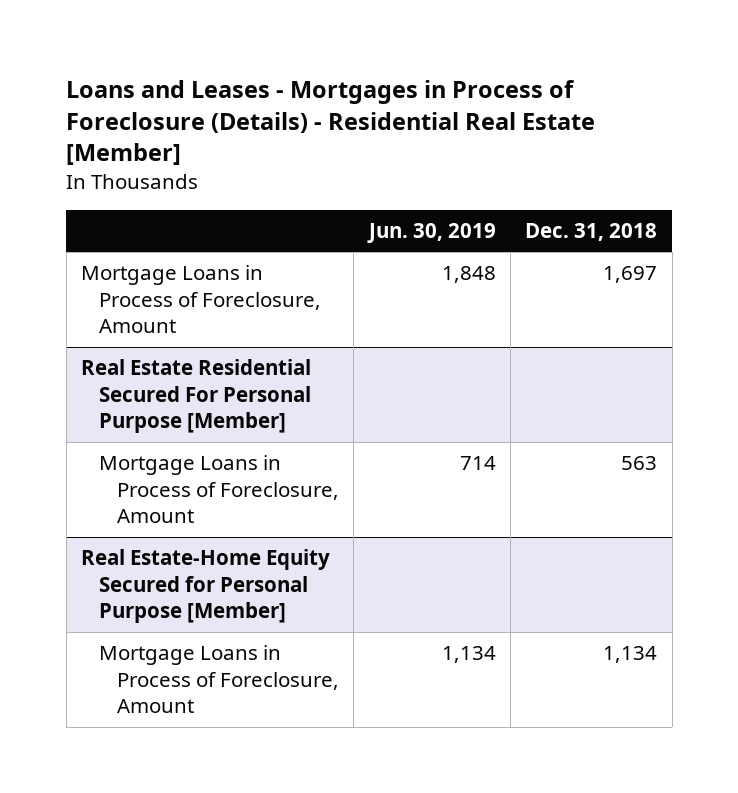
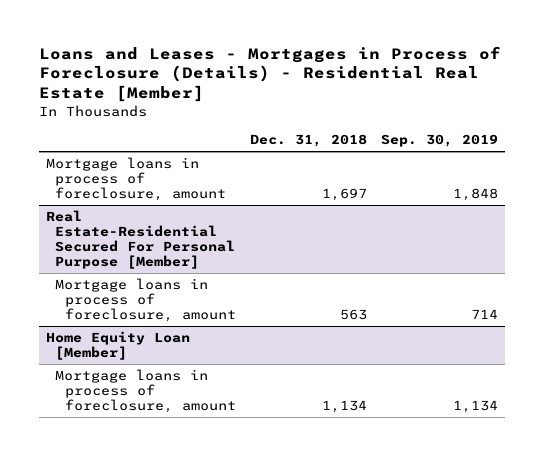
- | Jun. 30, 2019 | Dec. 31, 2018
+ | Dec. 31, 2018 | Sep. 30, 2019
- Mortgage Loans in Process of Foreclosure, Amount | 1,848 | 1,697
- Real Estate Residential Secured For Personal Purpose [Member]
- Mortgage Loans in Process of Foreclosure, Amount | 714 | 563
- Real Estate-Home Equity Secured for Personal Purpose [Member]
- Mortgage Loans in Process of Foreclosure, Amount | 1,134 | 1,134
+ Mortgage loans in process of foreclosure, amount | 1,697 | 1,848
+ Real Estate-Residential Secured For Personal Purpose [Member]
+ Mortgage loans in process of foreclosure, amount | 563 | 714
+ Home Equity Loan [Member]
+ Mortgage loans in process of foreclosure, amount | 1,134 | 1,134

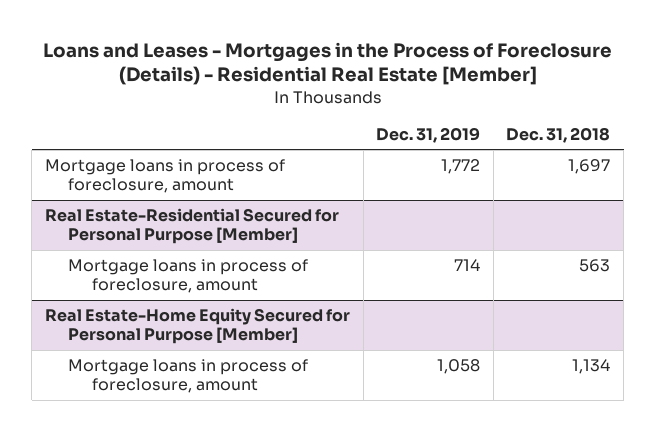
- Loans and Leases - Mortgages in Process of Foreclosure (Details) - Residential Real Estate [Member]
+ Loans and Leases - Mortgages in the Process of Foreclosure (Details) - Residential Real Estate [Member]
- | Dec. 31, 2018 | Sep. 30, 2019
+ | Dec. 31, 2019 | Dec. 31, 2018
- Real Estate-Residential Secured For Personal Purpose [Member]
+ Real Estate-Residential Secured for Personal Purpose [Member]
- Home Equity Loan [Member]
+ Real Estate-Home Equity Secured for Personal Purpose [Member]

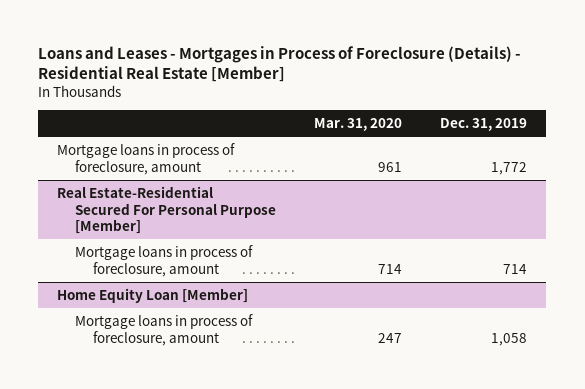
- Loans and Leases - Mortgages in the Process of Foreclosure (Details) - Residential Real Estate [Member]
+ Loans and Leases - Mortgages in Process of Foreclosure (Details) - Residential Real Estate [Member]
- | Dec. 31, 2019 | Dec. 31, 2018
+ | Mar. 31, 2020 | Dec. 31, 2019
- Real Estate-Residential Secured for Personal Purpose [Member]
+ Real Estate-Residential Secured For Personal Purpose [Member]
- Real Estate-Home Equity Secured for Personal Purpose [Member]
+ Home Equity Loan [Member]

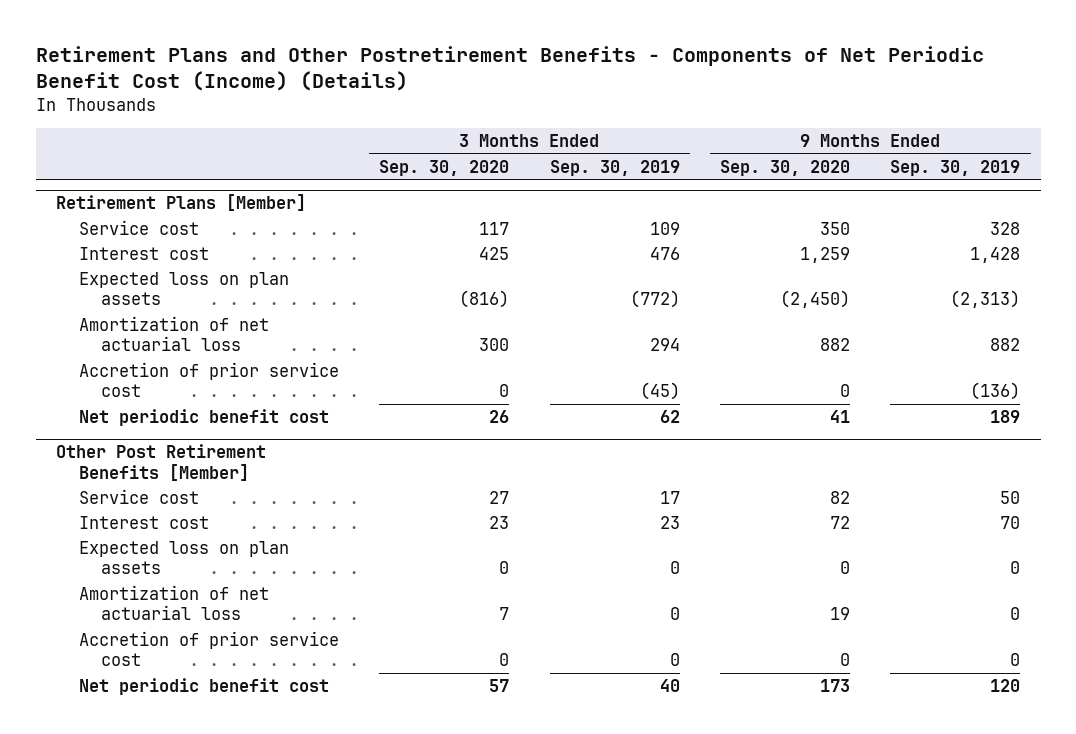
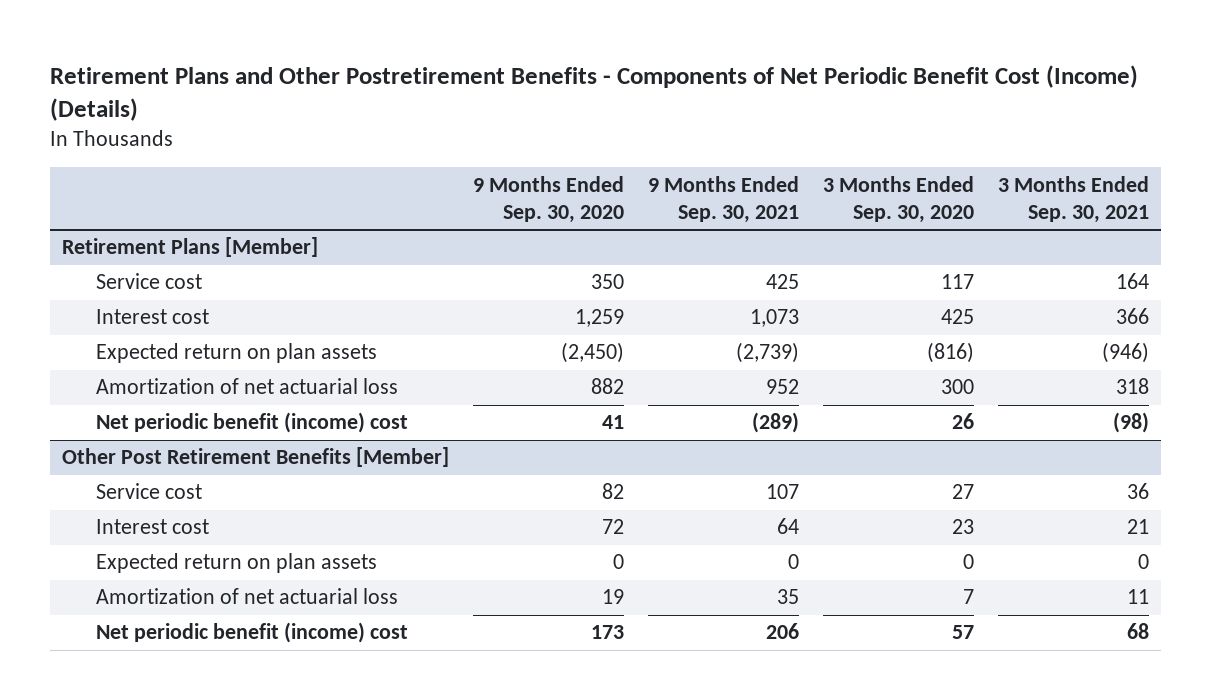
- | 3 Months Ended Sep. 30, 2020 | 3 Months Ended Sep. 30, 2019 | 9 Months Ended Sep. 30, 2020 | 9 Months Ended Sep. 30, 2019
+ | 9 Months Ended Sep. 30, 2020 | 9 Months Ended Sep. 30, 2021 | 3 Months Ended Sep. 30, 2020 | 3 Months Ended Sep. 30, 2021
@ Retirement Plans [Member]
- Expected loss on plan assets | (816) | (772) | (2,450) | (2,313)
+ Expected return on plan assets | (2,450) | (2,739) | (816) | (946)
- Accretion of prior service cost | 0 | (45) | 0 | (136)
- Net periodic benefit cost | 26 | 62 | 41 | 189
+ Net periodic benefit (income) cost | 41 | (289) | 26 | (98)
@ Other Post Retirement Benefits [Member]
- Expected loss on plan assets | 0 | 0 | 0 | 0
+ Expected return on plan assets | 0 | 0 | 0 | 0
- Accretion of prior service cost | 0 | 0 | 0 | 0
- Net periodic benefit cost | 57 | 40 | 173 | 120
+ Net periodic benefit (income) cost | 173 | 206 | 57 | 68

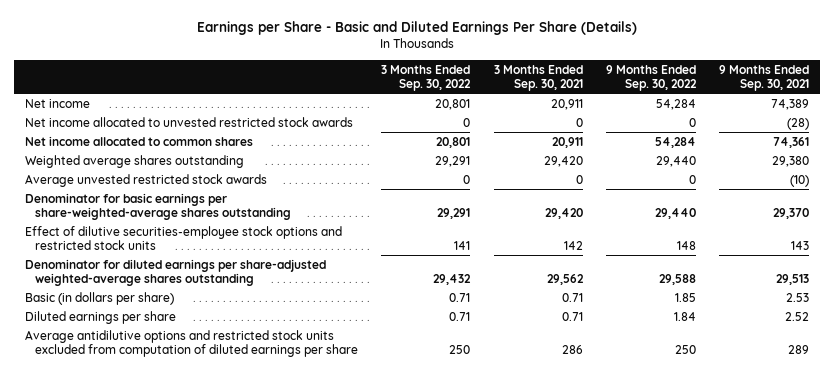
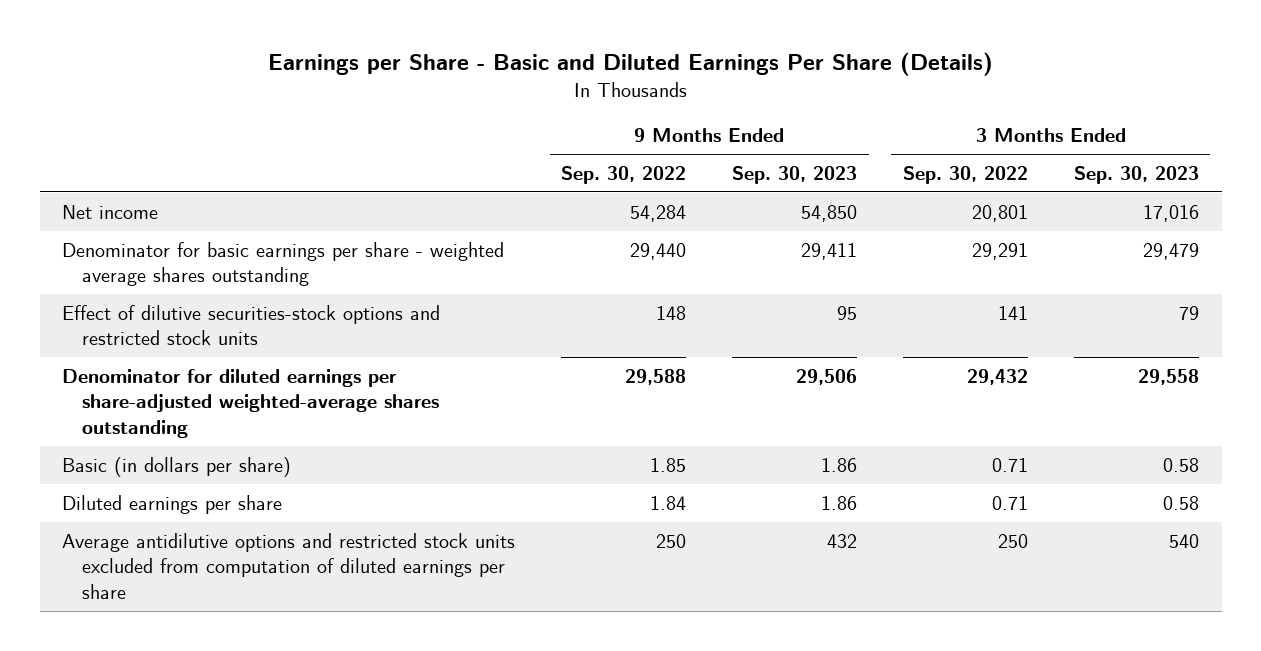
- | 3 Months Ended Sep. 30, 2022 | 3 Months Ended Sep. 30, 2021 | 9 Months Ended Sep. 30, 2022 | 9 Months Ended Sep. 30, 2021
+ | 9 Months Ended Sep. 30, 2022 | 9 Months Ended Sep. 30, 2023 | 3 Months Ended Sep. 30, 2022 | 3 Months Ended Sep. 30, 2023
- Net income allocated to unvested restricted stock awards | 0 | 0 | 0 | (28)
- Net income allocated to common shares | 20,801 | 20,911 | 54,284 | 74,361
- Weighted average shares outstanding | 29,291 | 29,420 | 29,440 | 29,380
- Average unvested restricted stock awards | 0 | 0 | 0 | (10)
- Denominator for basic earnings per share-weighted-average shares outstanding | 29,291 | 29,420 | 29,440 | 29,370
- Effect of dilutive securities-employee stock options and restricted stock units | 141 | 142 | 148 | 143
+ Denominator for basic earnings per share - weighted average shares outstanding | 29,440 | 29,411 | 29,291 | 29,479
+ Effect of dilutive securities-stock options and restricted stock units | 148 | 95 | 141 | 79

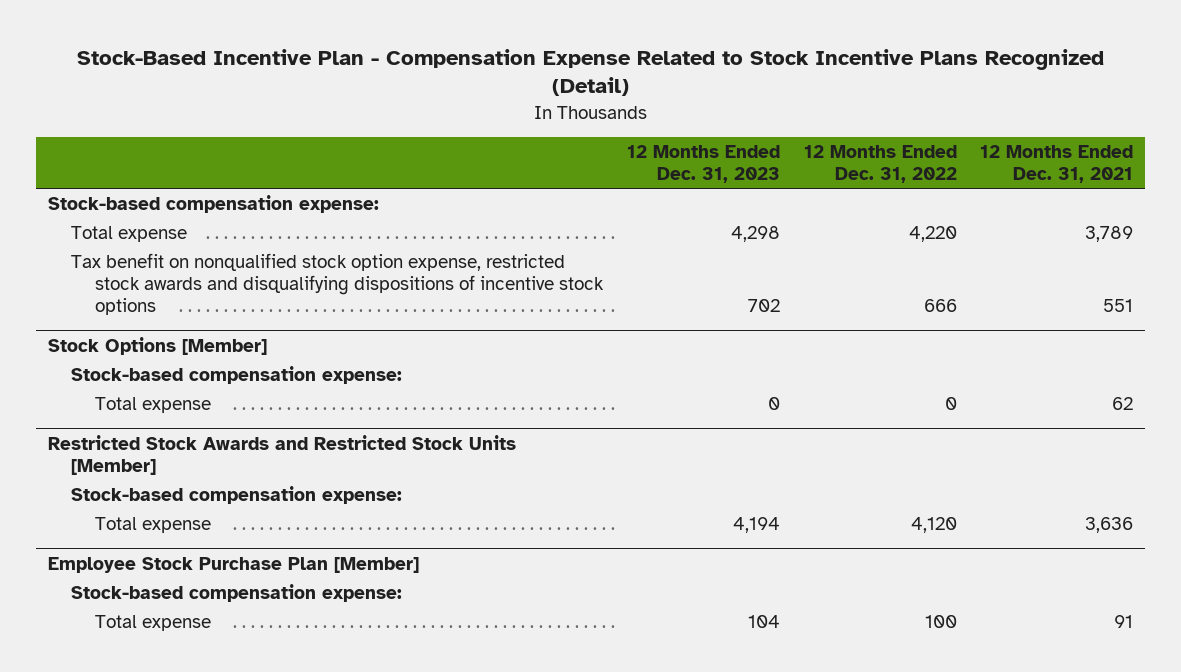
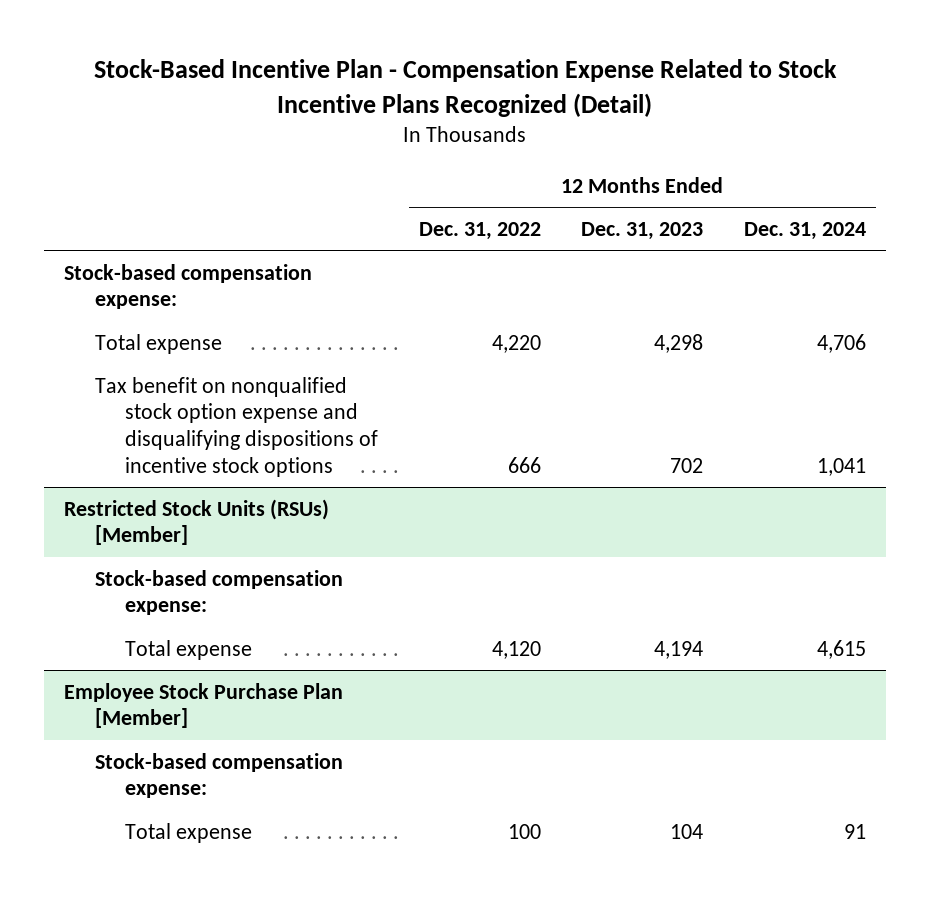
- | 12 Months Ended Dec. 31, 2023 | 12 Months Ended Dec. 31, 2022 | 12 Months Ended Dec. 31, 2021
+ | 12 Months Ended Dec. 31, 2022 | 12 Months Ended Dec. 31, 2023 | 12 Months Ended Dec. 31, 2024
- Tax benefit on nonqualified stock option expense, restricted stock awards and disqualifying dispositions of incentive stock options | 702 | 666 | 551
- Stock Options [Member]
- Stock-based compensation expense:
- Total expense | 0 | 0 | 62
- Restricted Stock Awards and Restricted Stock Units [Member]
+ Tax benefit on nonqualified stock option expense and disqualifying dispositions of incentive stock options | 666 | 702 | 1,041
+ Restricted Stock Units (RSUs) [Member]

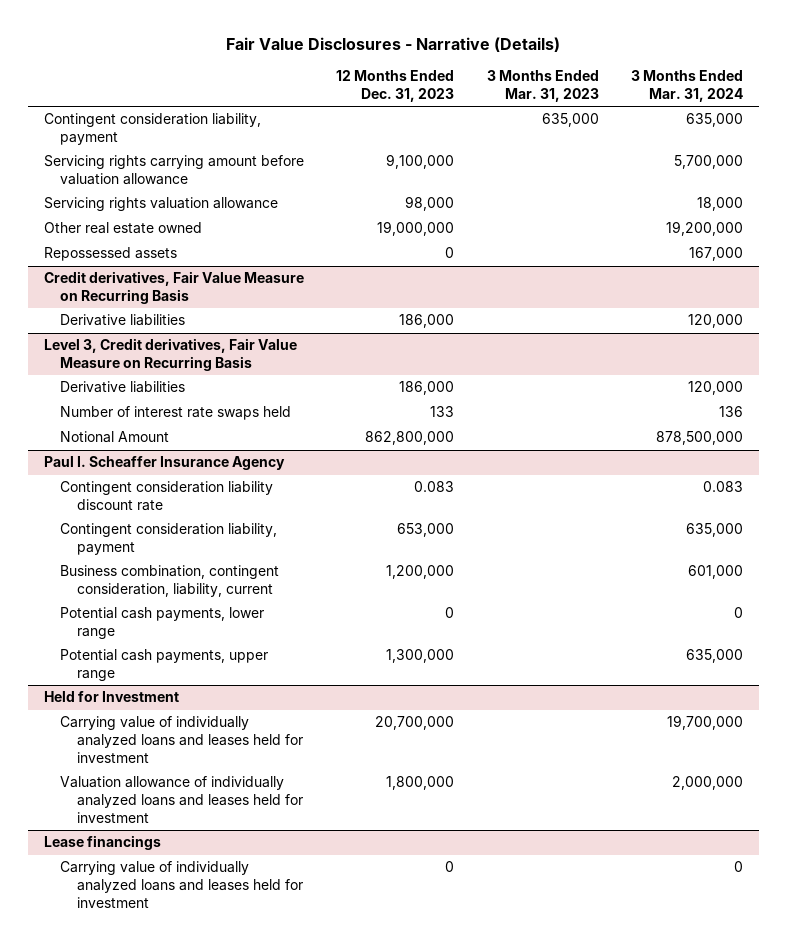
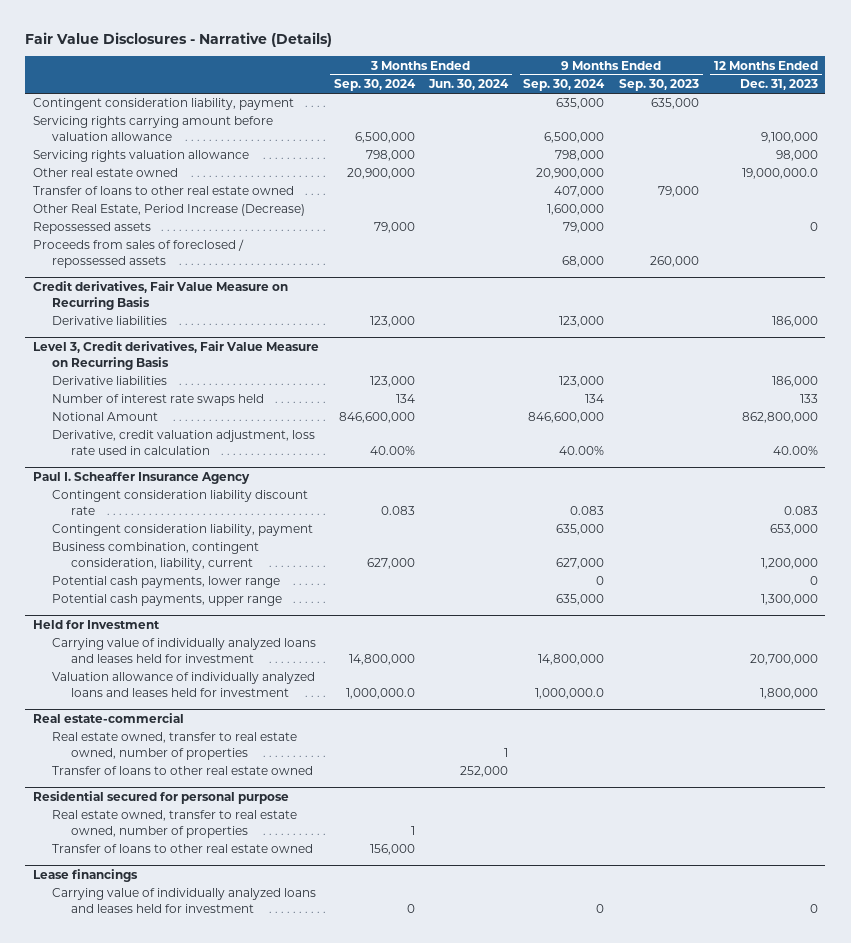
- | 12 Months Ended Dec. 31, 2023 | 3 Months Ended Mar. 31, 2023 | 3 Months Ended Mar. 31, 2024
+ | 3 Months Ended Sep. 30, 2024 | 3 Months Ended Jun. 30, 2024 | 9 Months Ended Sep. 30, 2024 | 9 Months Ended Sep. 30, 2023 | 12 Months Ended Dec. 31, 2023
- Other real estate owned | 19,000,000 | | 19,200,000
+ Other real estate owned | 20,900,000 | | 20,900,000 | | 19,000,000.0
+ Transfer of loans to other real estate owned | | | 407,000 | 79,000 |
+ Other Real Estate, Period Increase (Decrease) | | | 1,600,000 | |
+ Proceeds from sales of foreclosed / repossessed assets | | | 68,000 | 260,000 |
@ Level 3, Credit derivatives, Fair Value Measure on Recurring Basis
+ Derivative, credit valuation adjustment, loss rate used in calculation | 40.00% | | 40.00% | | 40.00%
+ Real estate-commercial
+ Real estate owned, transfer to real estate owned, number of properties | | 1 | | |
+ Transfer of loans to other real estate owned | | 252,000 | | |
+ Residential secured for personal purpose
+ Real estate owned, transfer to real estate owned, number of properties | 1 | | | |
+ Transfer of loans to other real estate owned | 156,000 | | | |

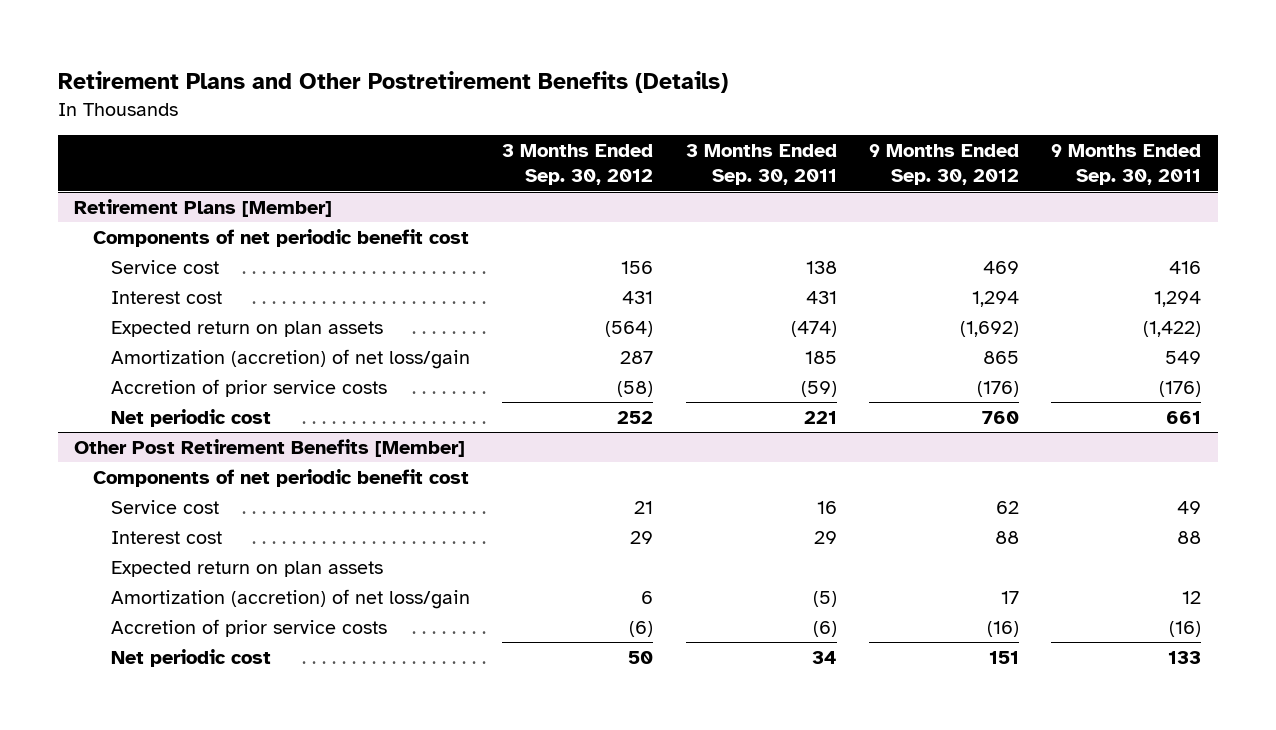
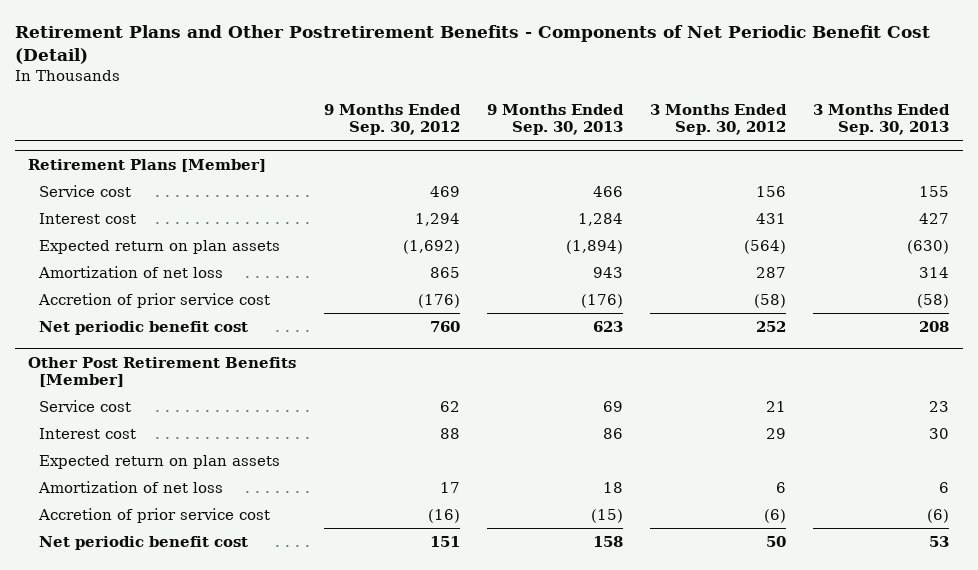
- Retirement Plans and Other Postretirement Benefits (Details)
+ Retirement Plans and Other Postretirement Benefits - Components of Net Periodic Benefit Cost (Detail)
- | 3 Months Ended Sep. 30, 2012 | 3 Months Ended Sep. 30, 2011 | 9 Months Ended Sep. 30, 2012 | 9 Months Ended Sep. 30, 2011
+ | 9 Months Ended Sep. 30, 2012 | 9 Months Ended Sep. 30, 2013 | 3 Months Ended Sep. 30, 2012 | 3 Months Ended Sep. 30, 2013
@ Retirement Plans [Member]
- Components of net periodic benefit cost
- Amortization (accretion) of net loss/gain | 287 | 185 | 865 | 549
- Accretion of prior service costs | (58) | (59) | (176) | (176)
- Net periodic cost | 252 | 221 | 760 | 661
+ Amortization of net loss | 865 | 943 | 287 | 314
+ Accretion of prior service cost | (176) | (176) | (58) | (58)
+ Net periodic benefit cost | 760 | 623 | 252 | 208
@ Other Post Retirement Benefits [Member]
- Components of net periodic benefit cost
- Amortization (accretion) of net loss/gain | 6 | (5) | 17 | 12
- Accretion of prior service costs | (6) | (6) | (16) | (16)
- Net periodic cost | 50 | 34 | 151 | 133
+ Amortization of net loss | 17 | 18 | 6 | 6
+ Accretion of prior service cost | (16) | (15) | (6) | (6)
+ Net periodic benefit cost | 151 | 158 | 50 | 53

